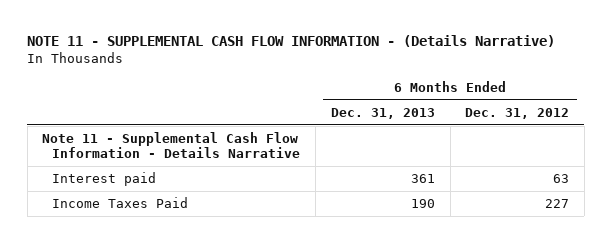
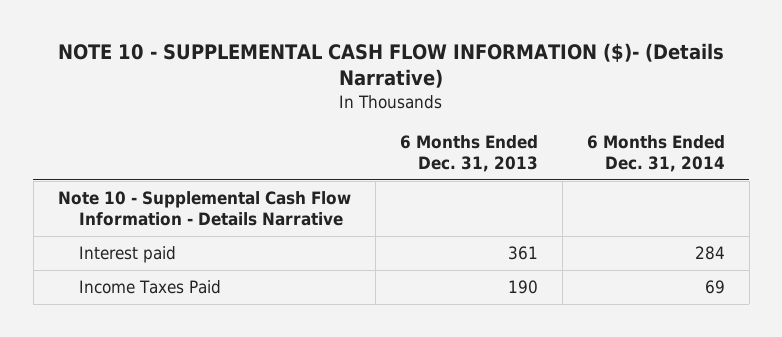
- NOTE 11 - SUPPLEMENTAL CASH FLOW INFORMATION - (Details Narrative)
+ NOTE 10 - SUPPLEMENTAL CASH FLOW INFORMATION ($)- (Details Narrative)
- | 6 Months Ended Dec. 31, 2013 | 6 Months Ended Dec. 31, 2012
+ | 6 Months Ended Dec. 31, 2013 | 6 Months Ended Dec. 31, 2014
- Note 11 - Supplemental Cash Flow Information - Details Narrative
+ Note 10 - Supplemental Cash Flow Information - Details Narrative

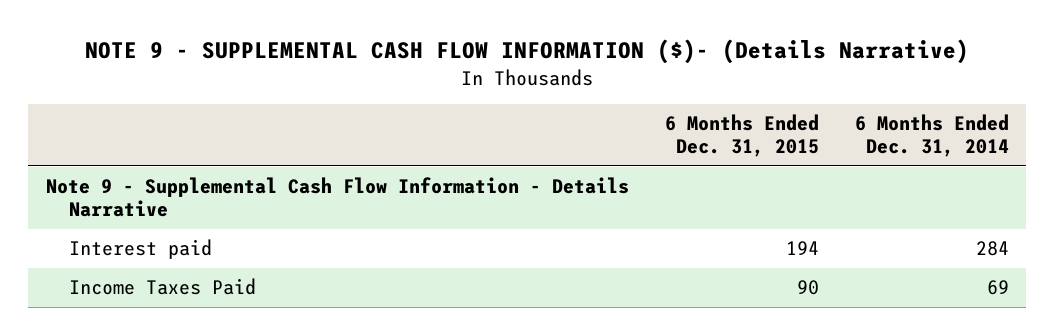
- NOTE 10 - SUPPLEMENTAL CASH FLOW INFORMATION ($)- (Details Narrative)
+ NOTE 9 - SUPPLEMENTAL CASH FLOW INFORMATION ($)- (Details Narrative)
- | 6 Months Ended Dec. 31, 2013 | 6 Months Ended Dec. 31, 2014
+ | 6 Months Ended Dec. 31, 2015 | 6 Months Ended Dec. 31, 2014
- Note 10 - Supplemental Cash Flow Information - Details Narrative
+ Note 9 - Supplemental Cash Flow Information - Details Narrative

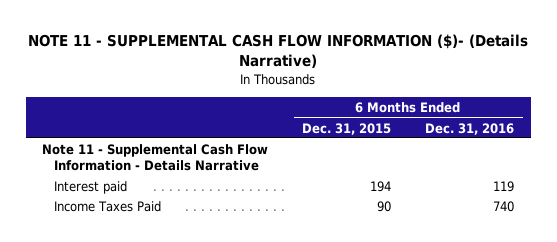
- NOTE 9 - SUPPLEMENTAL CASH FLOW INFORMATION ($)- (Details Narrative)
+ NOTE 11 - SUPPLEMENTAL CASH FLOW INFORMATION ($)- (Details Narrative)
- | 6 Months Ended Dec. 31, 2015 | 6 Months Ended Dec. 31, 2014
+ | 6 Months Ended Dec. 31, 2015 | 6 Months Ended Dec. 31, 2016
- Note 9 - Supplemental Cash Flow Information - Details Narrative
+ Note 11 - Supplemental Cash Flow Information - Details Narrative

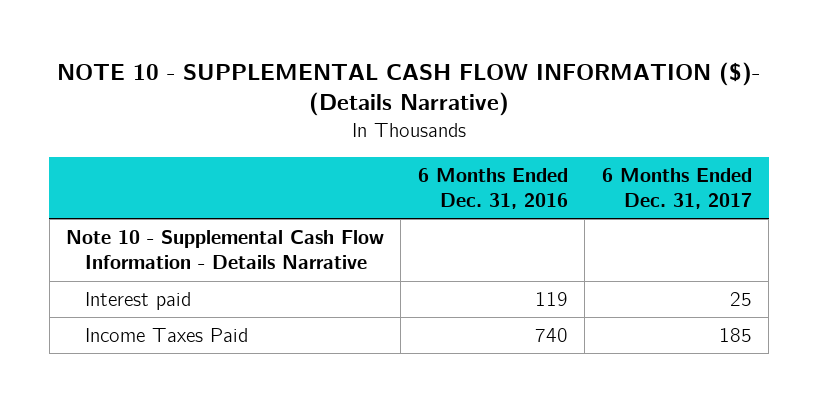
- NOTE 11 - SUPPLEMENTAL CASH FLOW INFORMATION ($)- (Details Narrative)
+ NOTE 10 - SUPPLEMENTAL CASH FLOW INFORMATION ($)- (Details Narrative)
- | 6 Months Ended Dec. 31, 2015 | 6 Months Ended Dec. 31, 2016
+ | 6 Months Ended Dec. 31, 2016 | 6 Months Ended Dec. 31, 2017
- Note 11 - Supplemental Cash Flow Information - Details Narrative
+ Note 10 - Supplemental Cash Flow Information - Details Narrative

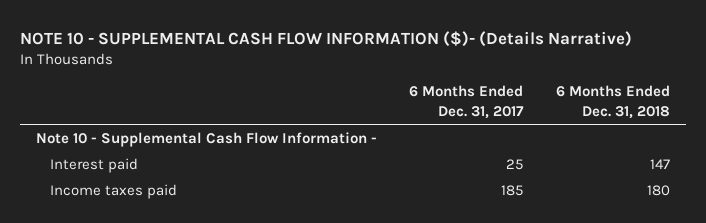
- | 6 Months Ended Dec. 31, 2016 | 6 Months Ended Dec. 31, 2017
+ | 6 Months Ended Dec. 31, 2017 | 6 Months Ended Dec. 31, 2018
- Note 10 - Supplemental Cash Flow Information - Details Narrative
+ Note 10 - Supplemental Cash Flow Information -
- Income Taxes Paid | 740 | 185
+ Income taxes paid | 185 | 180

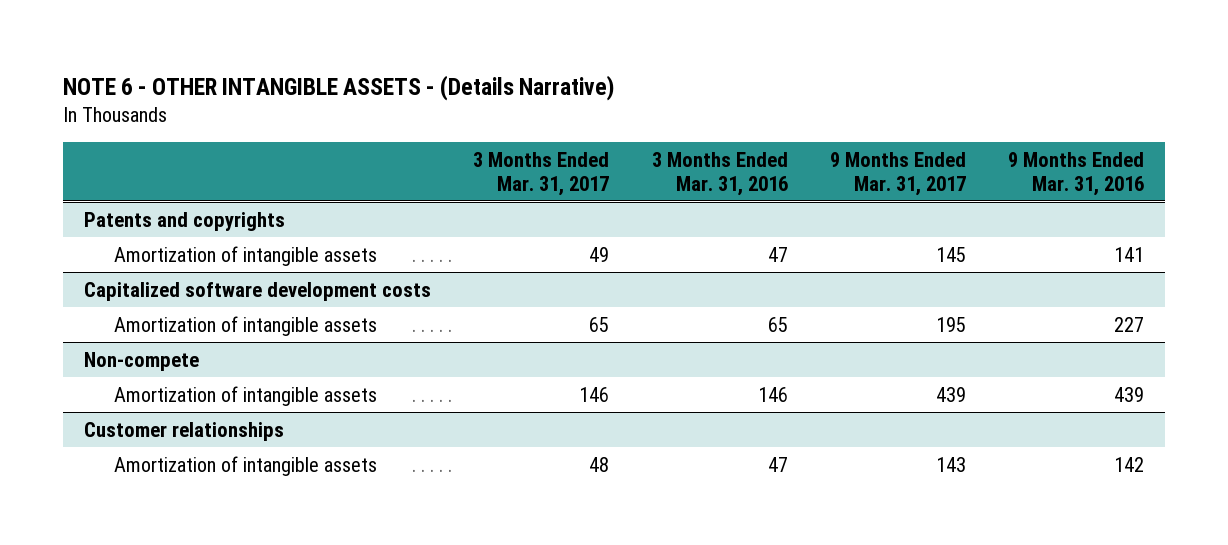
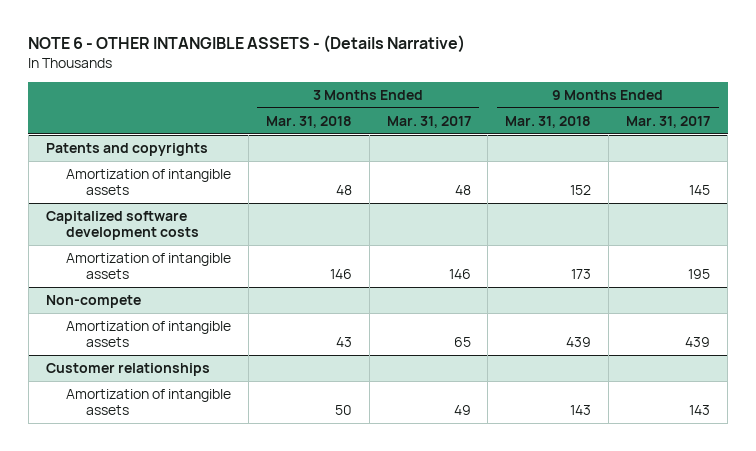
- | 3 Months Ended Mar. 31, 2017 | 3 Months Ended Mar. 31, 2016 | 9 Months Ended Mar. 31, 2017 | 9 Months Ended Mar. 31, 2016
+ | 3 Months Ended Mar. 31, 2018 | 3 Months Ended Mar. 31, 2017 | 9 Months Ended Mar. 31, 2018 | 9 Months Ended Mar. 31, 2017
@ Patents and copyrights
- Amortization of intangible assets | 49 | 47 | 145 | 141
+ Amortization of intangible assets | 48 | 48 | 152 | 145
@ Capitalized software development costs
- Amortization of intangible assets | 65 | 65 | 195 | 227
+ Amortization of intangible assets | 146 | 146 | 173 | 195
@ Non-compete
- Amortization of intangible assets | 146 | 146 | 439 | 439
+ Amortization of intangible assets | 43 | 65 | 439 | 439
@ Customer relationships
- Amortization of intangible assets | 48 | 47 | 143 | 142
+ Amortization of intangible assets | 50 | 49 | 143 | 143

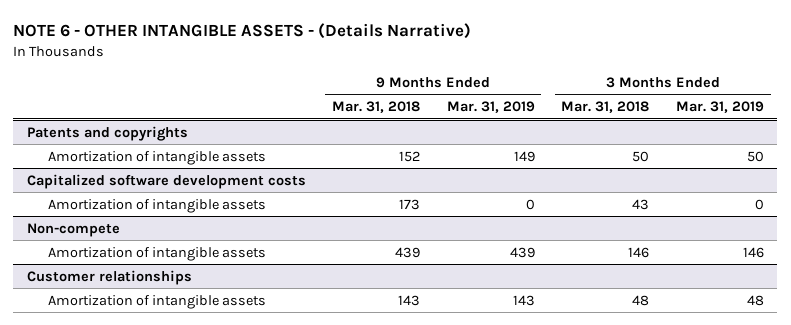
- | 3 Months Ended Mar. 31, 2018 | 3 Months Ended Mar. 31, 2017 | 9 Months Ended Mar. 31, 2018 | 9 Months Ended Mar. 31, 2017
+ | 9 Months Ended Mar. 31, 2018 | 9 Months Ended Mar. 31, 2019 | 3 Months Ended Mar. 31, 2018 | 3 Months Ended Mar. 31, 2019
@ Patents and copyrights
- Amortization of intangible assets | 48 | 48 | 152 | 145
+ Amortization of intangible assets | 152 | 149 | 50 | 50
@ Capitalized software development costs
- Amortization of intangible assets | 146 | 146 | 173 | 195
+ Amortization of intangible assets | 173 | 0 | 43 | 0
@ Non-compete
- Amortization of intangible assets | 43 | 65 | 439 | 439
+ Amortization of intangible assets | 439 | 439 | 146 | 146
@ Customer relationships
- Amortization of intangible assets | 50 | 49 | 143 | 143
+ Amortization of intangible assets | 143 | 143 | 48 | 48

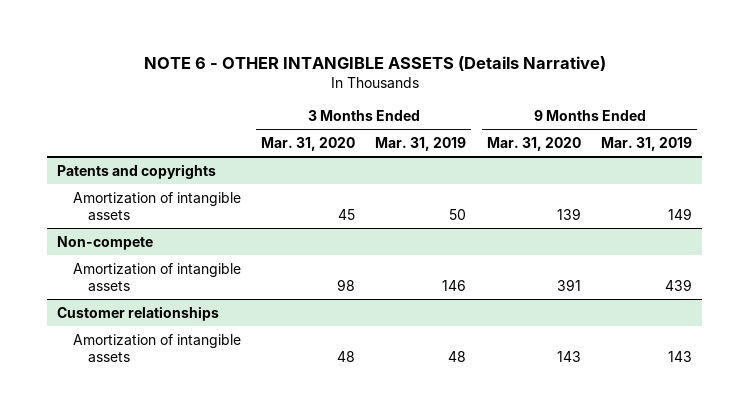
- NOTE 6 - OTHER INTANGIBLE ASSETS - (Details Narrative)
+ NOTE 6 - OTHER INTANGIBLE ASSETS (Details Narrative)
- | 9 Months Ended Mar. 31, 2018 | 9 Months Ended Mar. 31, 2019 | 3 Months Ended Mar. 31, 2018 | 3 Months Ended Mar. 31, 2019
+ | 3 Months Ended Mar. 31, 2020 | 3 Months Ended Mar. 31, 2019 | 9 Months Ended Mar. 31, 2020 | 9 Months Ended Mar. 31, 2019
- Capitalized software development costs
- Amortization of intangible assets | 173 | 0 | 43 | 0

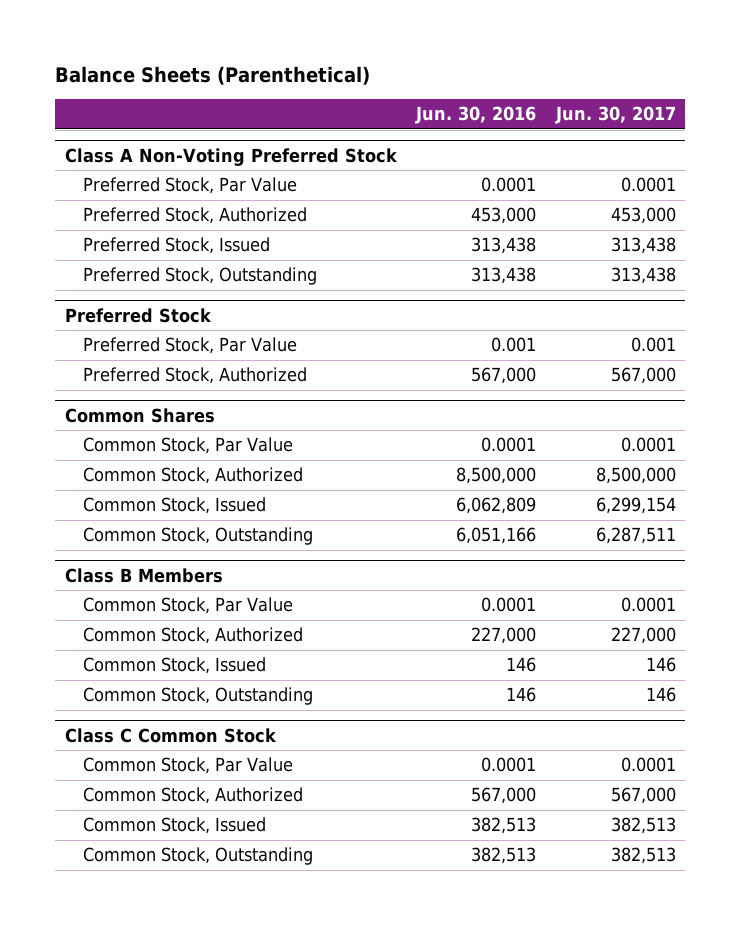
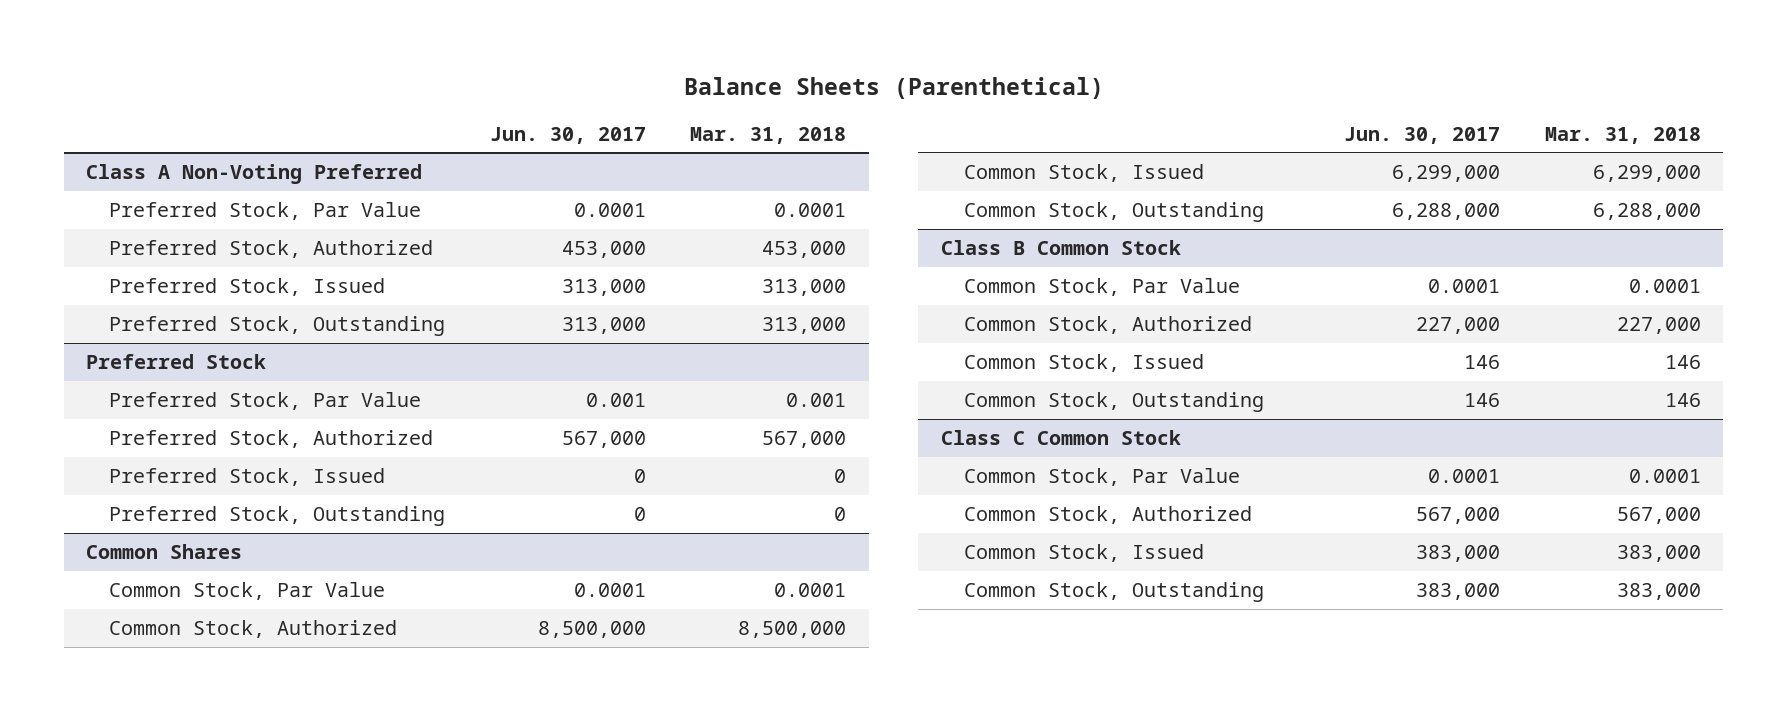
- | Jun. 30, 2016 | Jun. 30, 2017
+ | Jun. 30, 2017 | Mar. 31, 2018
- Class A Non-Voting Preferred Stock
+ Class A Non-Voting Preferred
- Preferred Stock, Issued | 313,438 | 313,438
- Preferred Stock, Outstanding | 313,438 | 313,438
+ Preferred Stock, Issued | 313,000 | 313,000
+ Preferred Stock, Outstanding | 313,000 | 313,000
@ Preferred Stock
+ Preferred Stock, Issued | 0 | 0
+ Preferred Stock, Outstanding | 0 | 0
@ Common Shares
- Common Stock, Issued | 6,062,809 | 6,299,154
- Common Stock, Outstanding | 6,051,166 | 6,287,511
- Class B Members
@ Common Shares
+ Common Stock, Issued | 6,299,000 | 6,299,000
+ Common Stock, Outstanding | 6,288,000 | 6,288,000
+ Class B Common Stock
@ Class C Common Stock
- Common Stock, Issued | 382,513 | 382,513
- Common Stock, Outstanding | 382,513 | 382,513
+ Common Stock, Issued | 383,000 | 383,000
+ Common Stock, Outstanding | 383,000 | 383,000

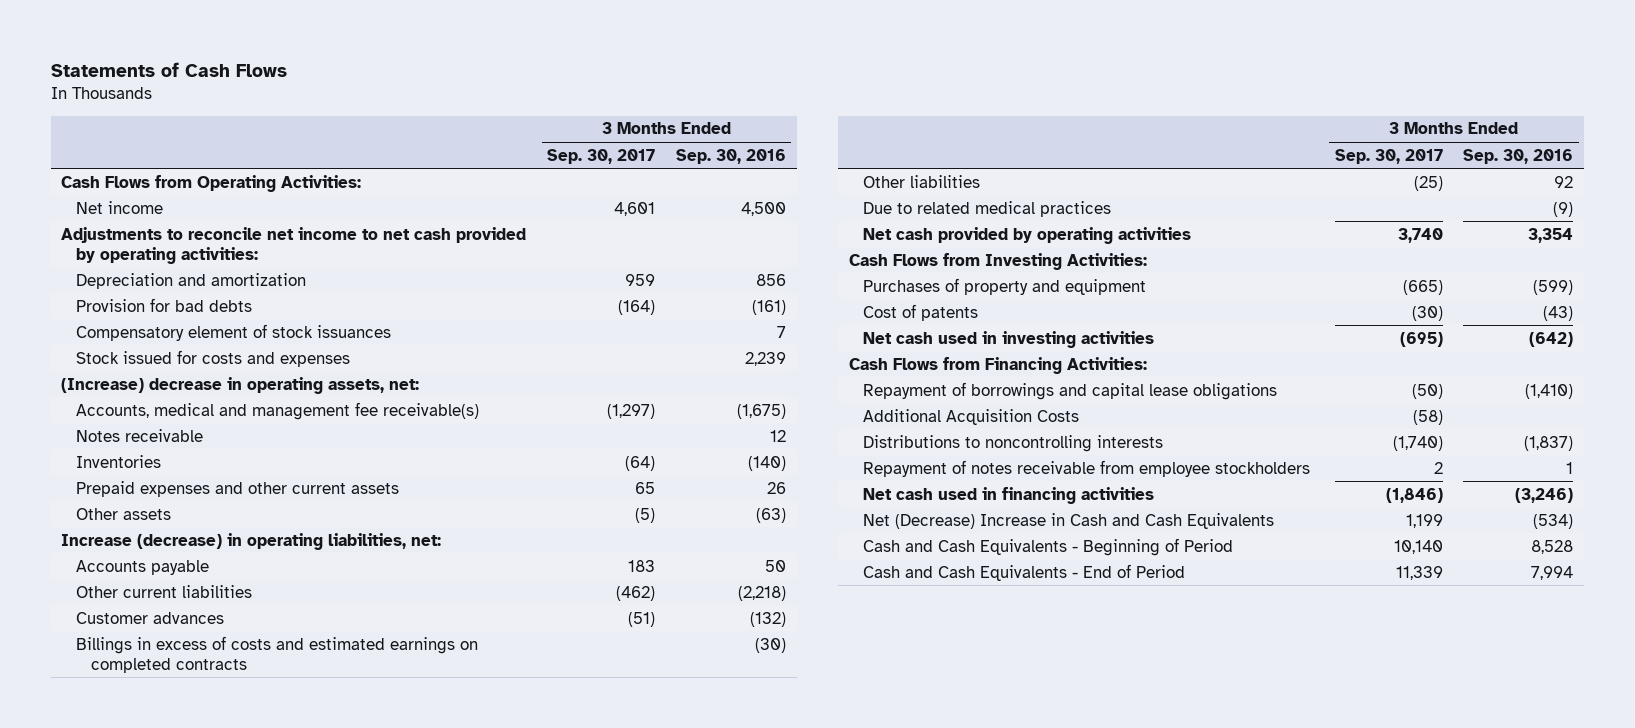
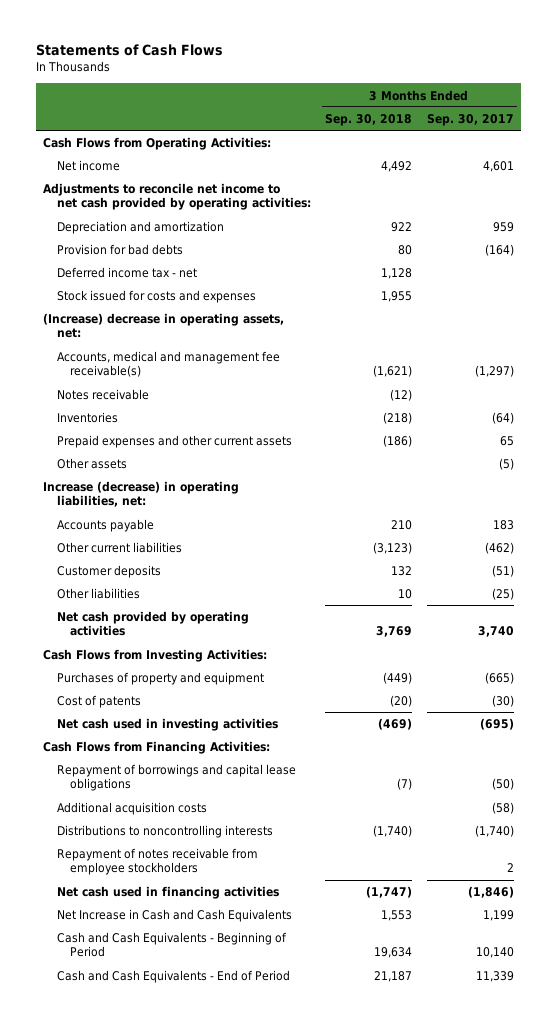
- | 3 Months Ended Sep. 30, 2017 | 3 Months Ended Sep. 30, 2016
+ | 3 Months Ended Sep. 30, 2018 | 3 Months Ended Sep. 30, 2017
- Compensatory element of stock issuances | | 7
+ Deferred income tax - net | 1,128 |
- Customer advances | (51) | (132)
- Billings in excess of costs and estimated earnings on completed contracts | | (30)
+ Customer deposits | 132 | (51)
- Due to related medical practices | | (9)
- Additional Acquisition Costs | (58) |
+ Additional acquisition costs | | (58)
- Net (Decrease) Increase in Cash and Cash Equivalents | 1,199 | (534)
+ Net Increase in Cash and Cash Equivalents | 1,553 | 1,199

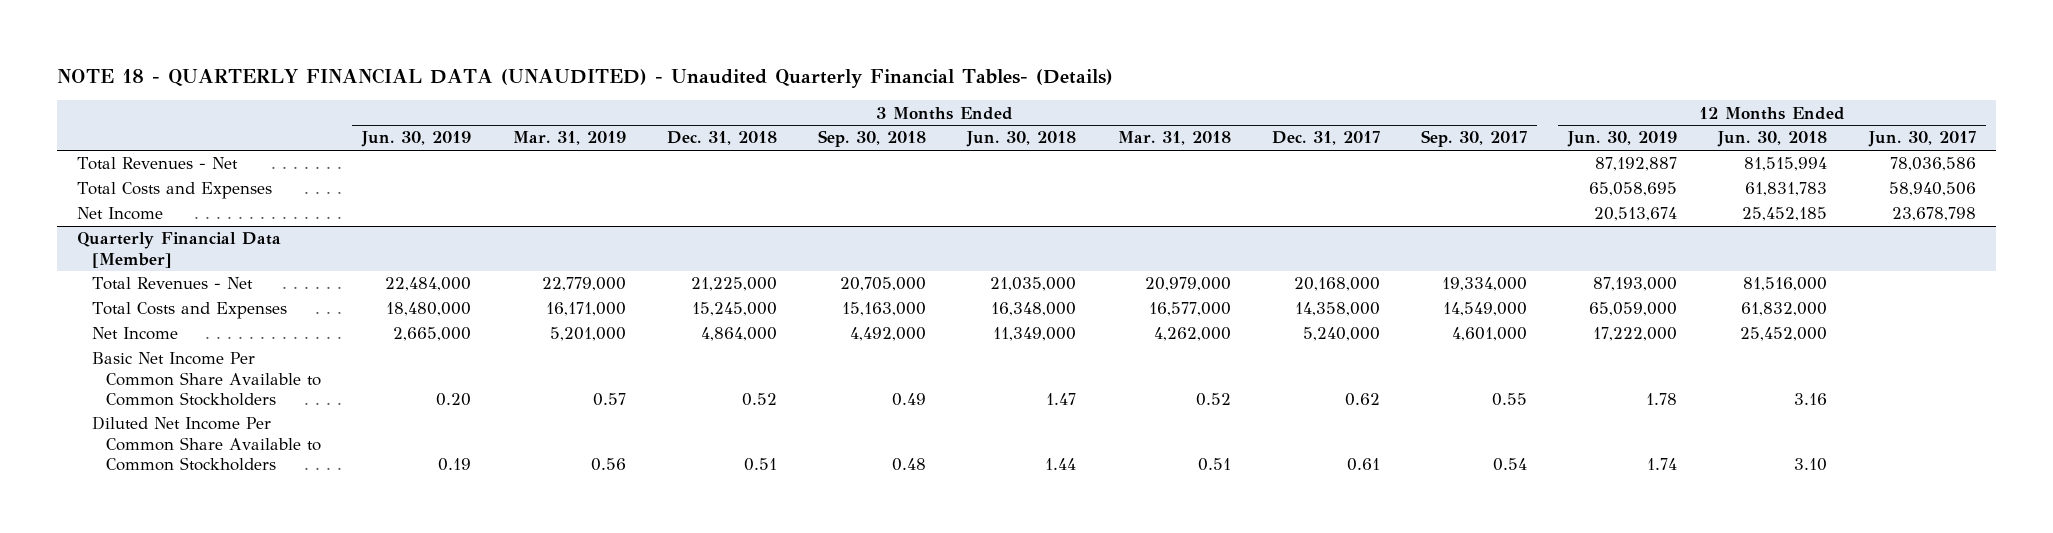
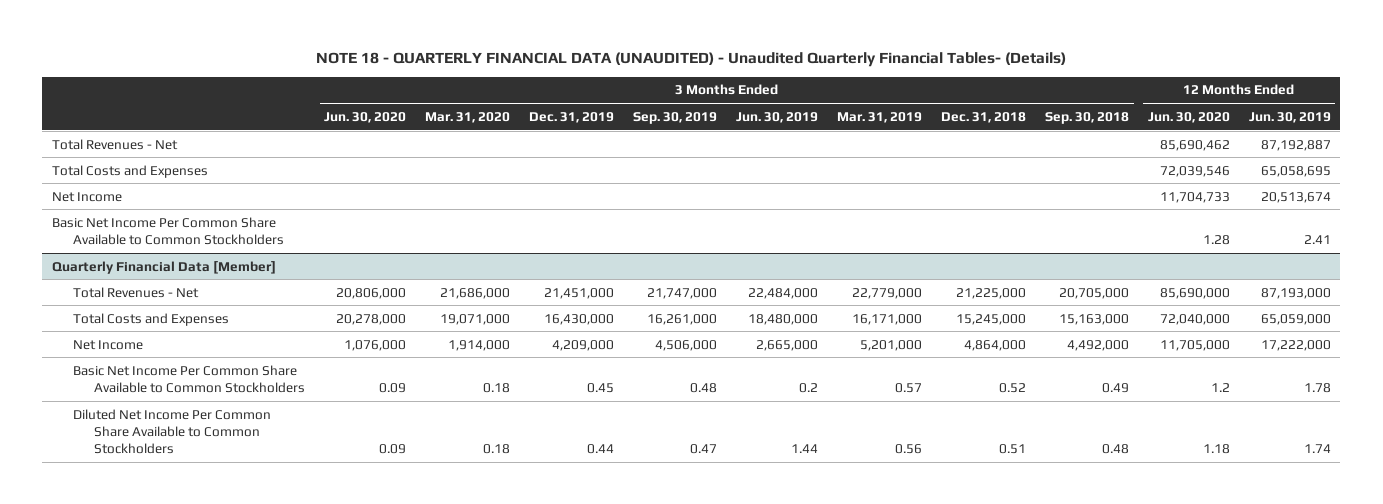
- | 3 Months Ended Jun. 30, 2019 | 3 Months Ended Mar. 31, 2019 | 3 Months Ended Dec. 31, 2018 | 3 Months Ended Sep. 30, 2018 | 3 Months Ended Jun. 30, 2018 | 3 Months Ended Mar. 31, 2018 | 3 Months Ended Dec. 31, 2017 | 3 Months Ended Sep. 30, 2017 | 12 Months Ended Jun. 30, 2019 | 12 Months Ended Jun. 30, 2018 | 12 Months Ended Jun. 30, 2017
+ | 3 Months Ended Jun. 30, 2020 | 3 Months Ended Mar. 31, 2020 | 3 Months Ended Dec. 31, 2019 | 3 Months Ended Sep. 30, 2019 | 3 Months Ended Jun. 30, 2019 | 3 Months Ended Mar. 31, 2019 | 3 Months Ended Dec. 31, 2018 | 3 Months Ended Sep. 30, 2018 | 12 Months Ended Jun. 30, 2020 | 12 Months Ended Jun. 30, 2019
+ Basic Net Income Per Common Share Available to Common Stockholders | | | | | | | | | 1.28 | 2.41
@ Quarterly Financial Data [Member]
- Basic Net Income Per Common Share Available to Common Stockholders | 0.20 | 0.57 | 0.52 | 0.49 | 1.47 | 0.52 | 0.62 | 0.55 | 1.78 | 3.16 |
- Diluted Net Income Per Common Share Available to Common Stockholders | 0.19 | 0.56 | 0.51 | 0.48 | 1.44 | 0.51 | 0.61 | 0.54 | 1.74 | 3.10 |
+ Basic Net Income Per Common Share Available to Common Stockholders | 0.09 | 0.18 | 0.45 | 0.48 | 0.2 | 0.57 | 0.52 | 0.49 | 1.2 | 1.78
+ Diluted Net Income Per Common Share Available to Common Stockholders | 0.09 | 0.18 | 0.44 | 0.47 | 1.44 | 0.56 | 0.51 | 0.48 | 1.18 | 1.74

